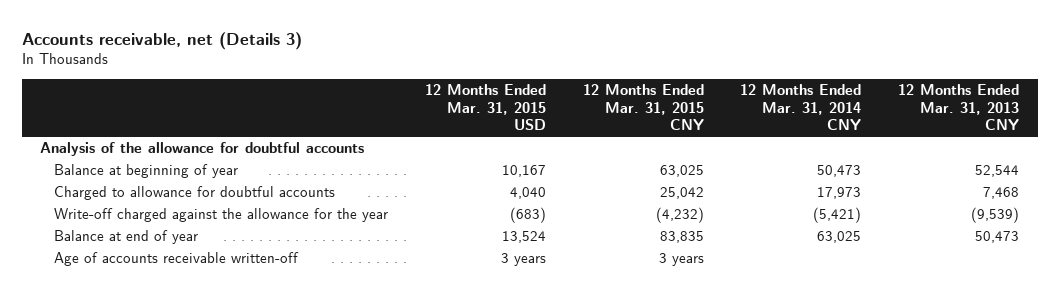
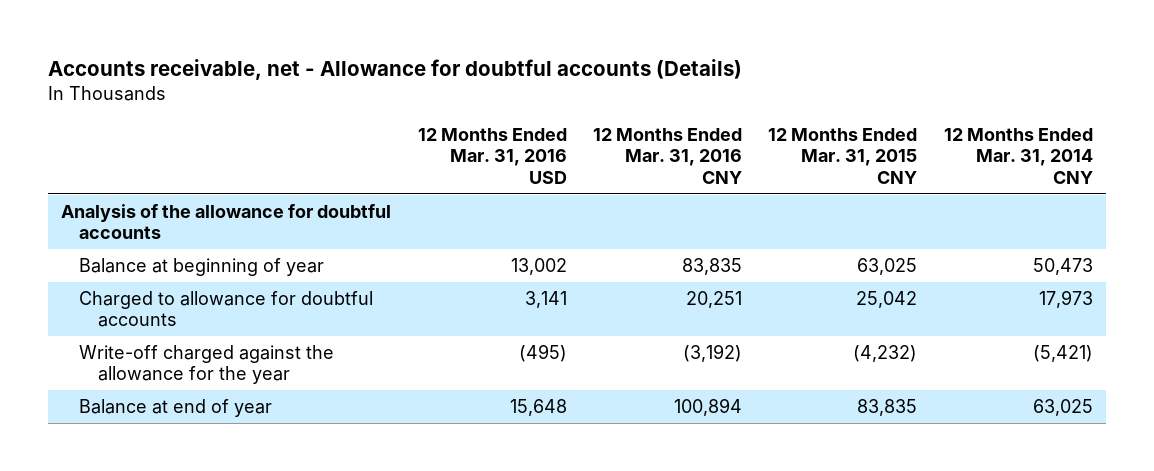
- Accounts receivable, net (Details 3)
+ Accounts receivable, net - Allowance for doubtful accounts (Details)
- | 12 Months Ended Mar. 31, 2015 USD | 12 Months Ended Mar. 31, 2015 CNY | 12 Months Ended Mar. 31, 2014 CNY | 12 Months Ended Mar. 31, 2013 CNY
+ | 12 Months Ended Mar. 31, 2016 USD | 12 Months Ended Mar. 31, 2016 CNY | 12 Months Ended Mar. 31, 2015 CNY | 12 Months Ended Mar. 31, 2014 CNY
- Age of accounts receivable written-off | 3 years | 3 years | |

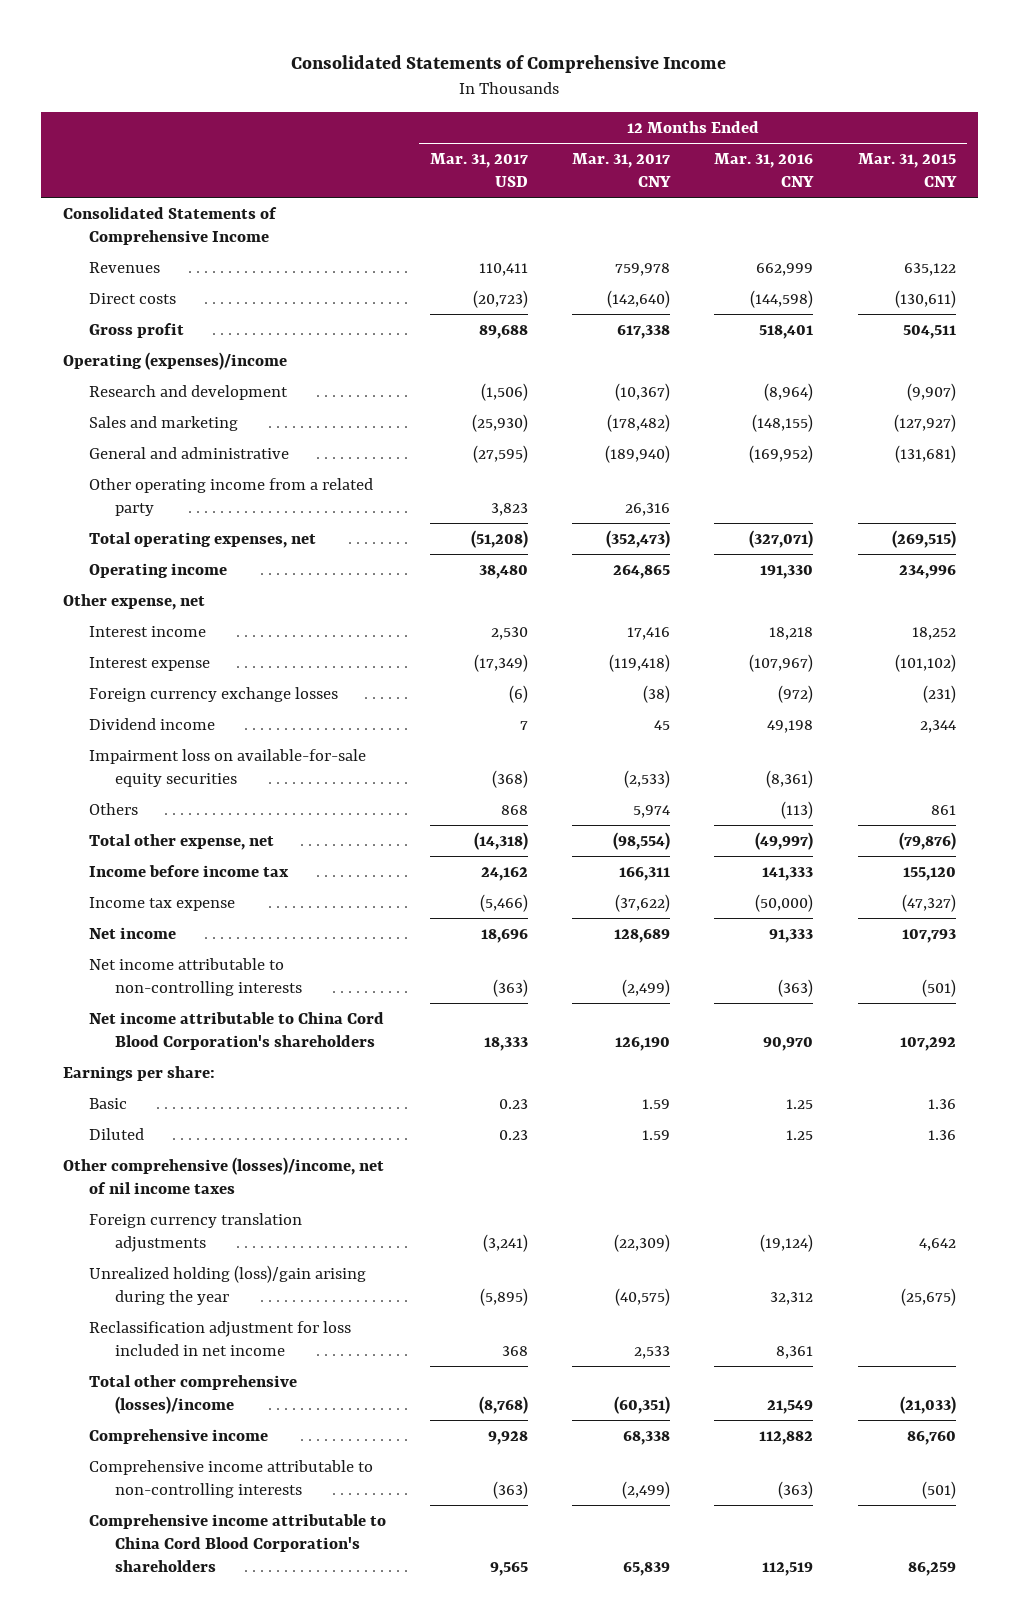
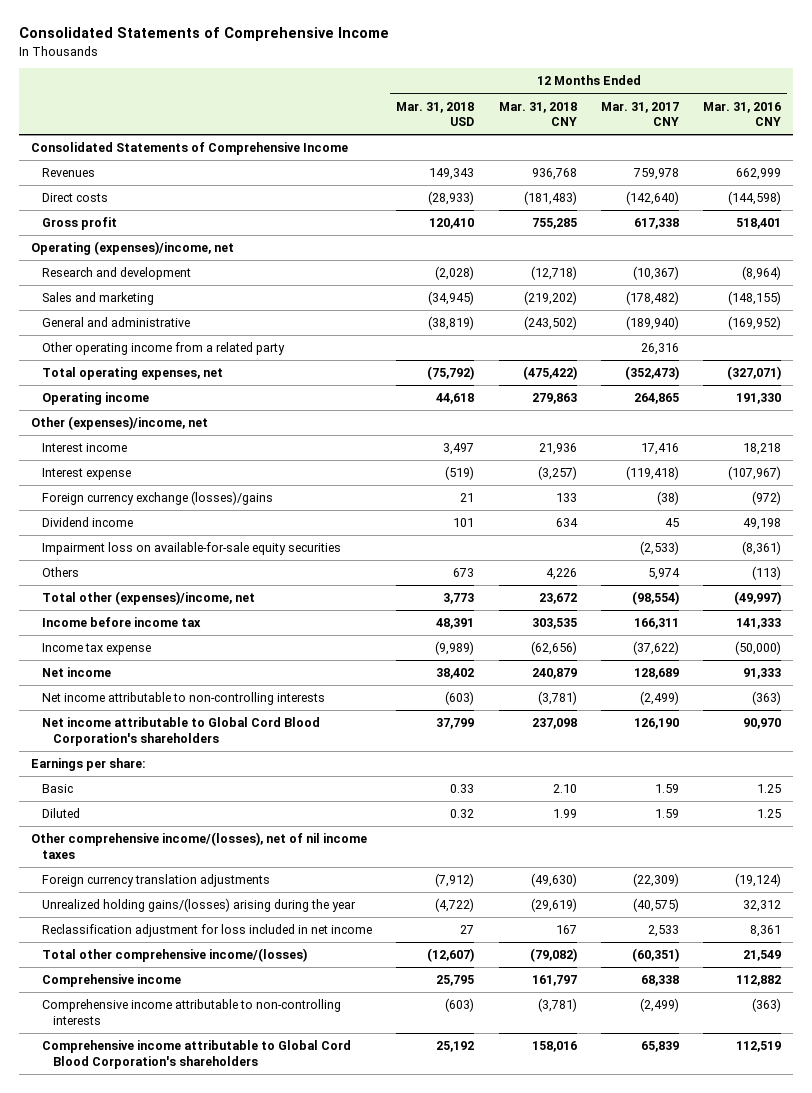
- | 12 Months Ended Mar. 31, 2017 USD | 12 Months Ended Mar. 31, 2017 CNY | 12 Months Ended Mar. 31, 2016 CNY | 12 Months Ended Mar. 31, 2015 CNY
+ | 12 Months Ended Mar. 31, 2018 USD | 12 Months Ended Mar. 31, 2018 CNY | 12 Months Ended Mar. 31, 2017 CNY | 12 Months Ended Mar. 31, 2016 CNY
- Operating (expenses)/income
+ Operating (expenses)/income, net
- Other expense, net
+ Other (expenses)/income, net
- Foreign currency exchange losses | (6) | (38) | (972) | (231)
+ Foreign currency exchange (losses)/gains | 21 | 133 | (38) | (972)
- Total other expense, net | (14,318) | (98,554) | (49,997) | (79,876)
+ Total other (expenses)/income, net | 3,773 | 23,672 | (98,554) | (49,997)
- Net income attributable to China Cord Blood Corporation's shareholders | 18,333 | 126,190 | 90,970 | 107,292
+ Net income attributable to Global Cord Blood Corporation's shareholders | 37,799 | 237,098 | 126,190 | 90,970
- Other comprehensive (losses)/income, net of nil income taxes
+ Other comprehensive income/(losses), net of nil income taxes
- Unrealized holding (loss)/gain arising during the year | (5,895) | (40,575) | 32,312 | (25,675)
+ Unrealized holding gains/(losses) arising during the year | (4,722) | (29,619) | (40,575) | 32,312
- Total other comprehensive (losses)/income | (8,768) | (60,351) | 21,549 | (21,033)
+ Total other comprehensive income/(losses) | (12,607) | (79,082) | (60,351) | 21,549
- Comprehensive income attributable to China Cord Blood Corporation's shareholders | 9,565 | 65,839 | 112,519 | 86,259
+ Comprehensive income attributable to Global Cord Blood Corporation's shareholders | 25,192 | 158,016 | 65,839 | 112,519

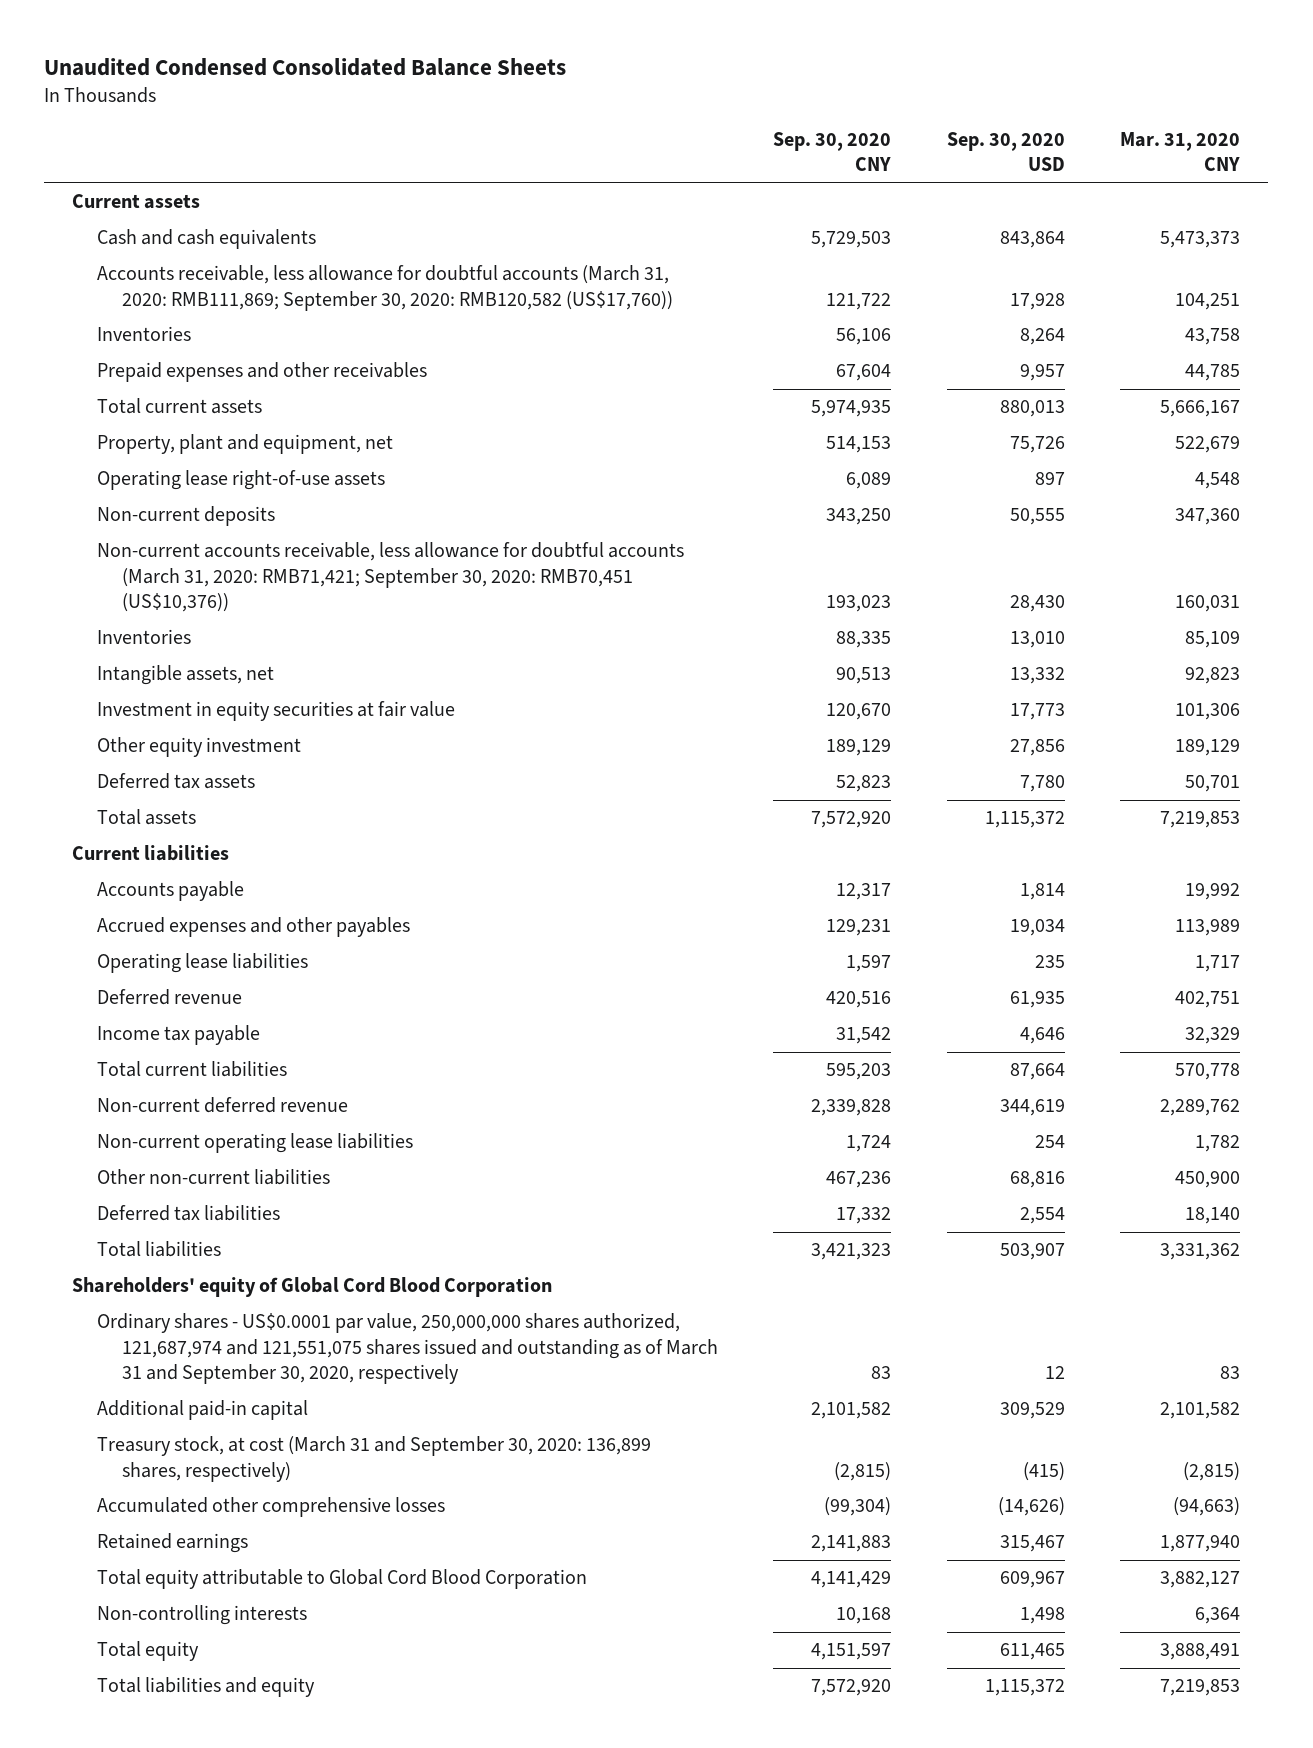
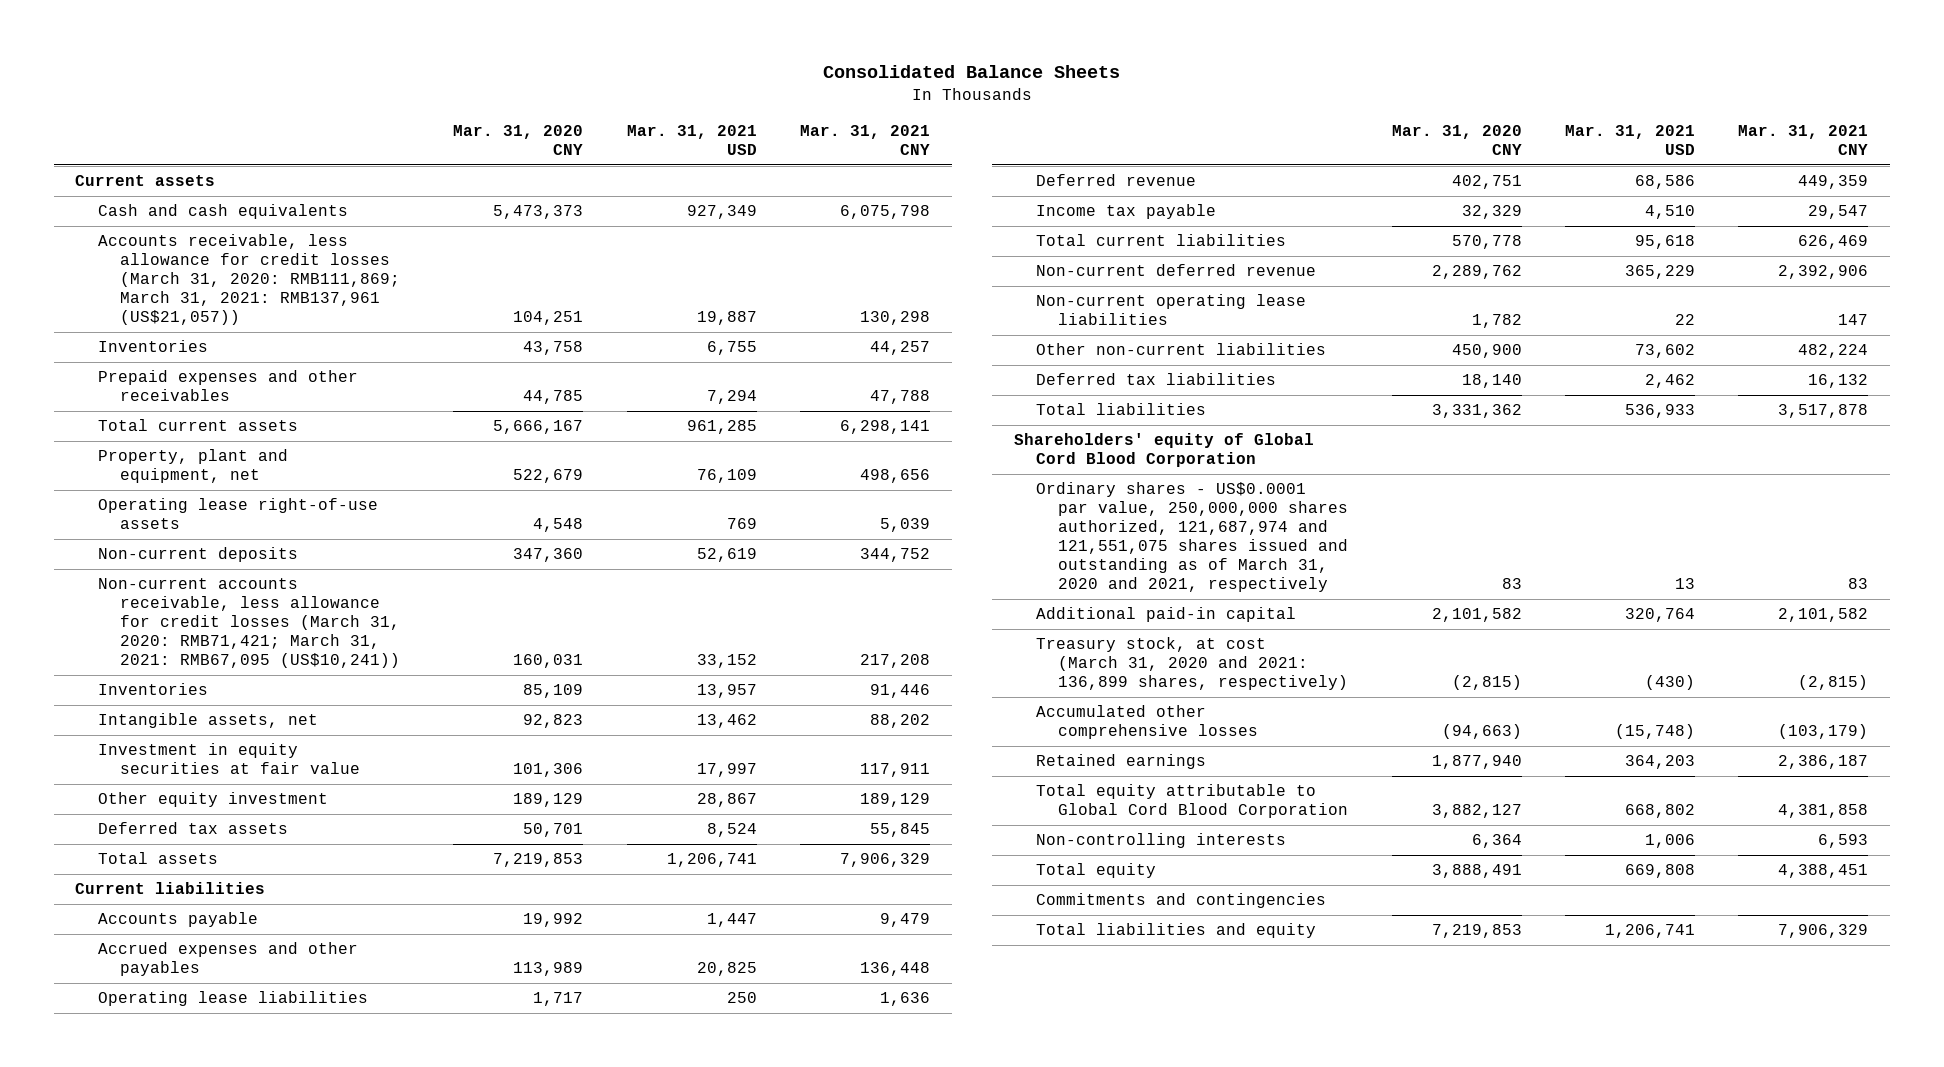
- Unaudited Condensed Consolidated Balance Sheets
+ Consolidated Balance Sheets
- | Sep. 30, 2020 CNY | Sep. 30, 2020 USD | Mar. 31, 2020 CNY
+ | Mar. 31, 2020 CNY | Mar. 31, 2021 USD | Mar. 31, 2021 CNY
- Accounts receivable, less allowance for doubtful accounts (March 31, 2020: RMB111,869; September 30, 2020: RMB120,582 (US$17,760)) | 121,722 | 17,928 | 104,251
+ Accounts receivable, less allowance for credit losses (March 31, 2020: RMB111,869; March 31, 2021: RMB137,961 (US$21,057)) | 104,251 | 19,887 | 130,298
- Non-current accounts receivable, less allowance for doubtful accounts (March 31, 2020: RMB71,421; September 30, 2020: RMB70,451 (US$10,376)) | 193,023 | 28,430 | 160,031
+ Non-current accounts receivable, less allowance for credit losses (March 31, 2020: RMB71,421; March 31, 2021: RMB67,095 (US$10,241)) | 160,031 | 33,152 | 217,208
- Ordinary shares - US$0.0001 par value, 250,000,000 shares authorized, 121,687,974 and 121,551,075 shares issued and outstanding as of March 31 and September 30, 2020, respectively | 83 | 12 | 83
+ Ordinary shares - US$0.0001 par value, 250,000,000 shares authorized, 121,687,974 and 121,551,075 shares issued and outstanding as of March 31, 2020 and 2021, respectively | 83 | 13 | 83
- Treasury stock, at cost (March 31 and September 30, 2020: 136,899 shares, respectively) | (2,815) | (415) | (2,815)
+ Treasury stock, at cost (March 31, 2020 and 2021: 136,899 shares, respectively) | (2,815) | (430) | (2,815)
+ Commitments and contingencies

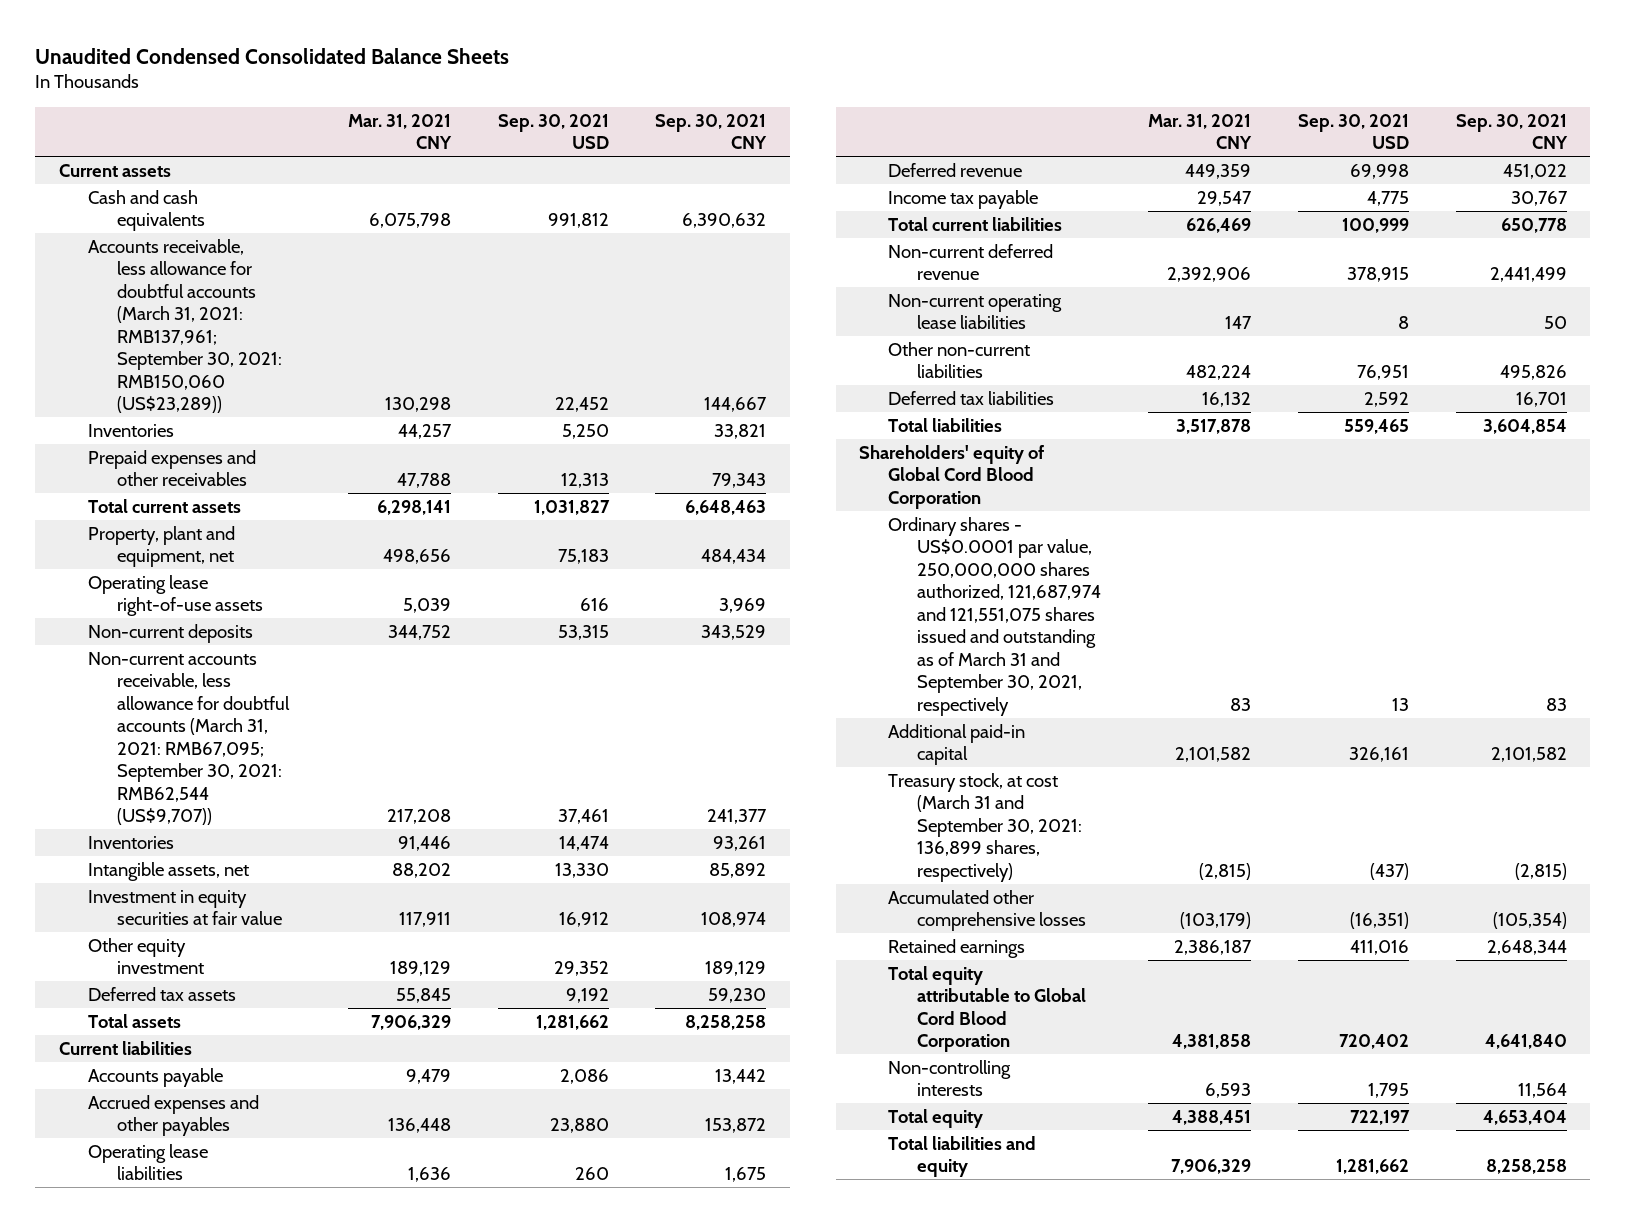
- Consolidated Balance Sheets
+ Unaudited Condensed Consolidated Balance Sheets
- | Mar. 31, 2020 CNY | Mar. 31, 2021 USD | Mar. 31, 2021 CNY
+ | Mar. 31, 2021 CNY | Sep. 30, 2021 USD | Sep. 30, 2021 CNY
- Accounts receivable, less allowance for credit losses (March 31, 2020: RMB111,869; March 31, 2021: RMB137,961 (US$21,057)) | 104,251 | 19,887 | 130,298
+ Accounts receivable, less allowance for doubtful accounts (March 31, 2021: RMB137,961; September 30, 2021: RMB150,060 (US$23,289)) | 130,298 | 22,452 | 144,667
- Non-current accounts receivable, less allowance for credit losses (March 31, 2020: RMB71,421; March 31, 2021: RMB67,095 (US$10,241)) | 160,031 | 33,152 | 217,208
+ Non-current accounts receivable, less allowance for doubtful accounts (March 31, 2021: RMB67,095; September 30, 2021: RMB62,544 (US$9,707)) | 217,208 | 37,461 | 241,377
- Ordinary shares - US$0.0001 par value, 250,000,000 shares authorized, 121,687,974 and 121,551,075 shares issued and outstanding as of March 31, 2020 and 2021, respectively | 83 | 13 | 83
+ Ordinary shares - US$0.0001 par value, 250,000,000 shares authorized, 121,687,974 and 121,551,075 shares issued and outstanding as of March 31 and September 30, 2021, respectively | 83 | 13 | 83
- Treasury stock, at cost (March 31, 2020 and 2021: 136,899 shares, respectively) | (2,815) | (430) | (2,815)
+ Treasury stock, at cost (March 31 and September 30, 2021: 136,899 shares, respectively) | (2,815) | (437) | (2,815)
- Commitments and contingencies

